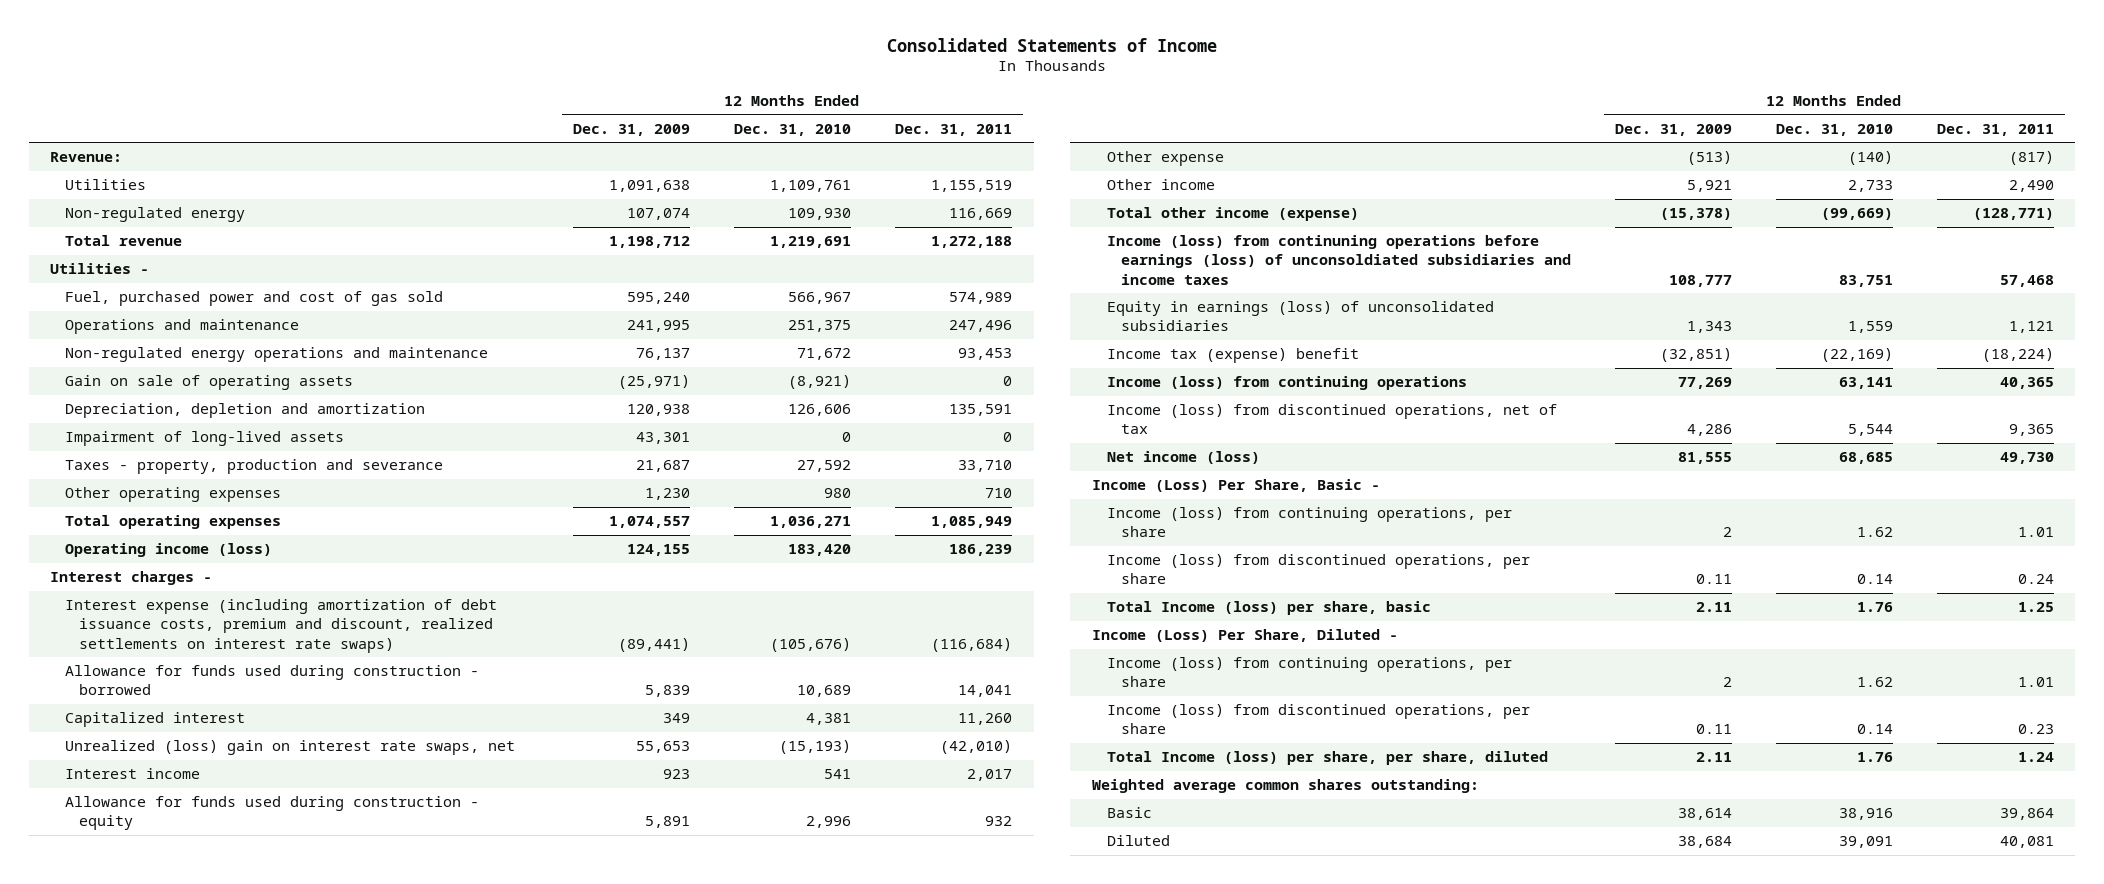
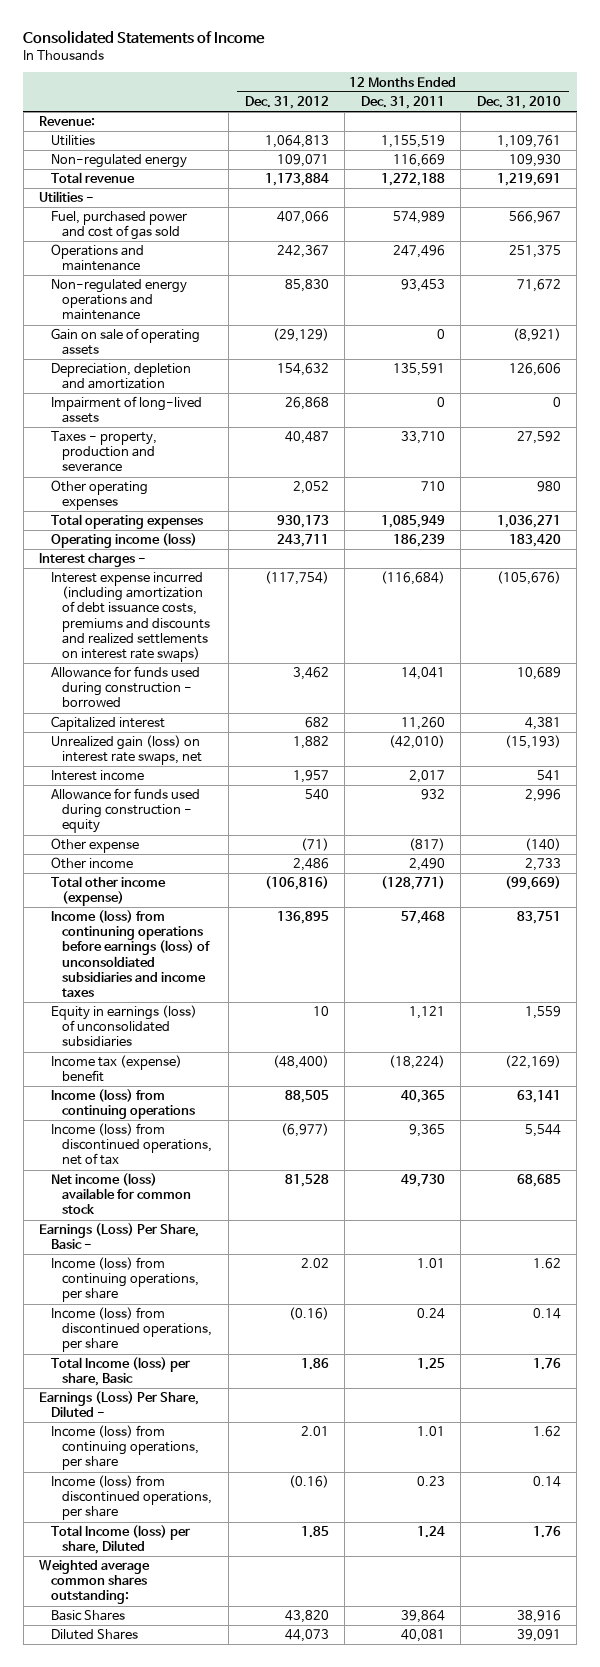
- | 12 Months Ended Dec. 31, 2009 | 12 Months Ended Dec. 31, 2010 | 12 Months Ended Dec. 31, 2011
+ | 12 Months Ended Dec. 31, 2012 | 12 Months Ended Dec. 31, 2011 | 12 Months Ended Dec. 31, 2010
- Interest expense (including amortization of debt issuance costs, premium and discount, realized settlements on interest rate swaps) | (89,441) | (105,676) | (116,684)
+ Interest expense incurred (including amortization of debt issuance costs, premiums and discounts and realized settlements on interest rate swaps) | (117,754) | (116,684) | (105,676)
- Unrealized (loss) gain on interest rate swaps, net | 55,653 | (15,193) | (42,010)
+ Unrealized gain (loss) on interest rate swaps, net | 1,882 | (42,010) | (15,193)
- Net income (loss) | 81,555 | 68,685 | 49,730
- Income (Loss) Per Share, Basic -
+ Net income (loss) available for common stock | 81,528 | 49,730 | 68,685
+ Earnings (Loss) Per Share, Basic -
- Total Income (loss) per share, basic | 2.11 | 1.76 | 1.25
- Income (Loss) Per Share, Diluted -
+ Total Income (loss) per share, Basic | 1.86 | 1.25 | 1.76
+ Earnings (Loss) Per Share, Diluted -
- Total Income (loss) per share, per share, diluted | 2.11 | 1.76 | 1.24
+ Total Income (loss) per share, Diluted | 1.85 | 1.24 | 1.76
- Basic | 38,614 | 38,916 | 39,864
- Diluted | 38,684 | 39,091 | 40,081
+ Basic Shares | 43,820 | 39,864 | 38,916
+ Diluted Shares | 44,073 | 40,081 | 39,091

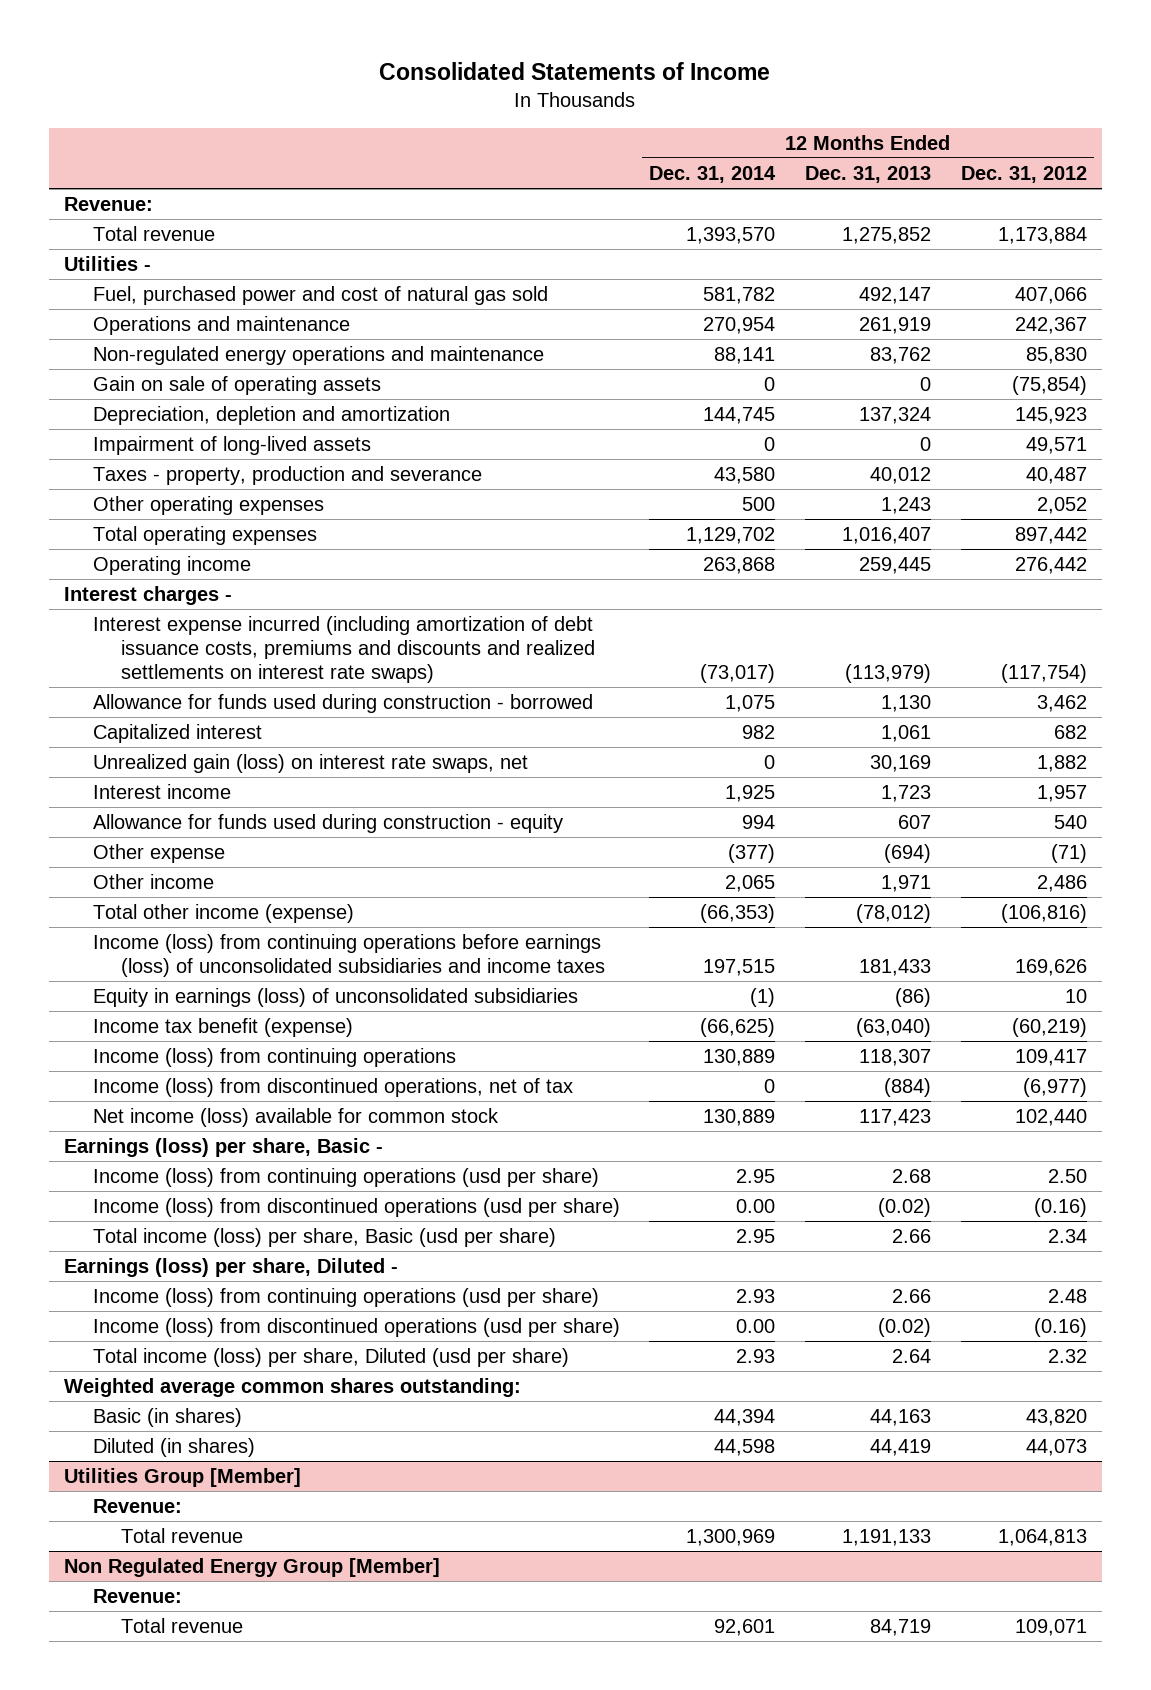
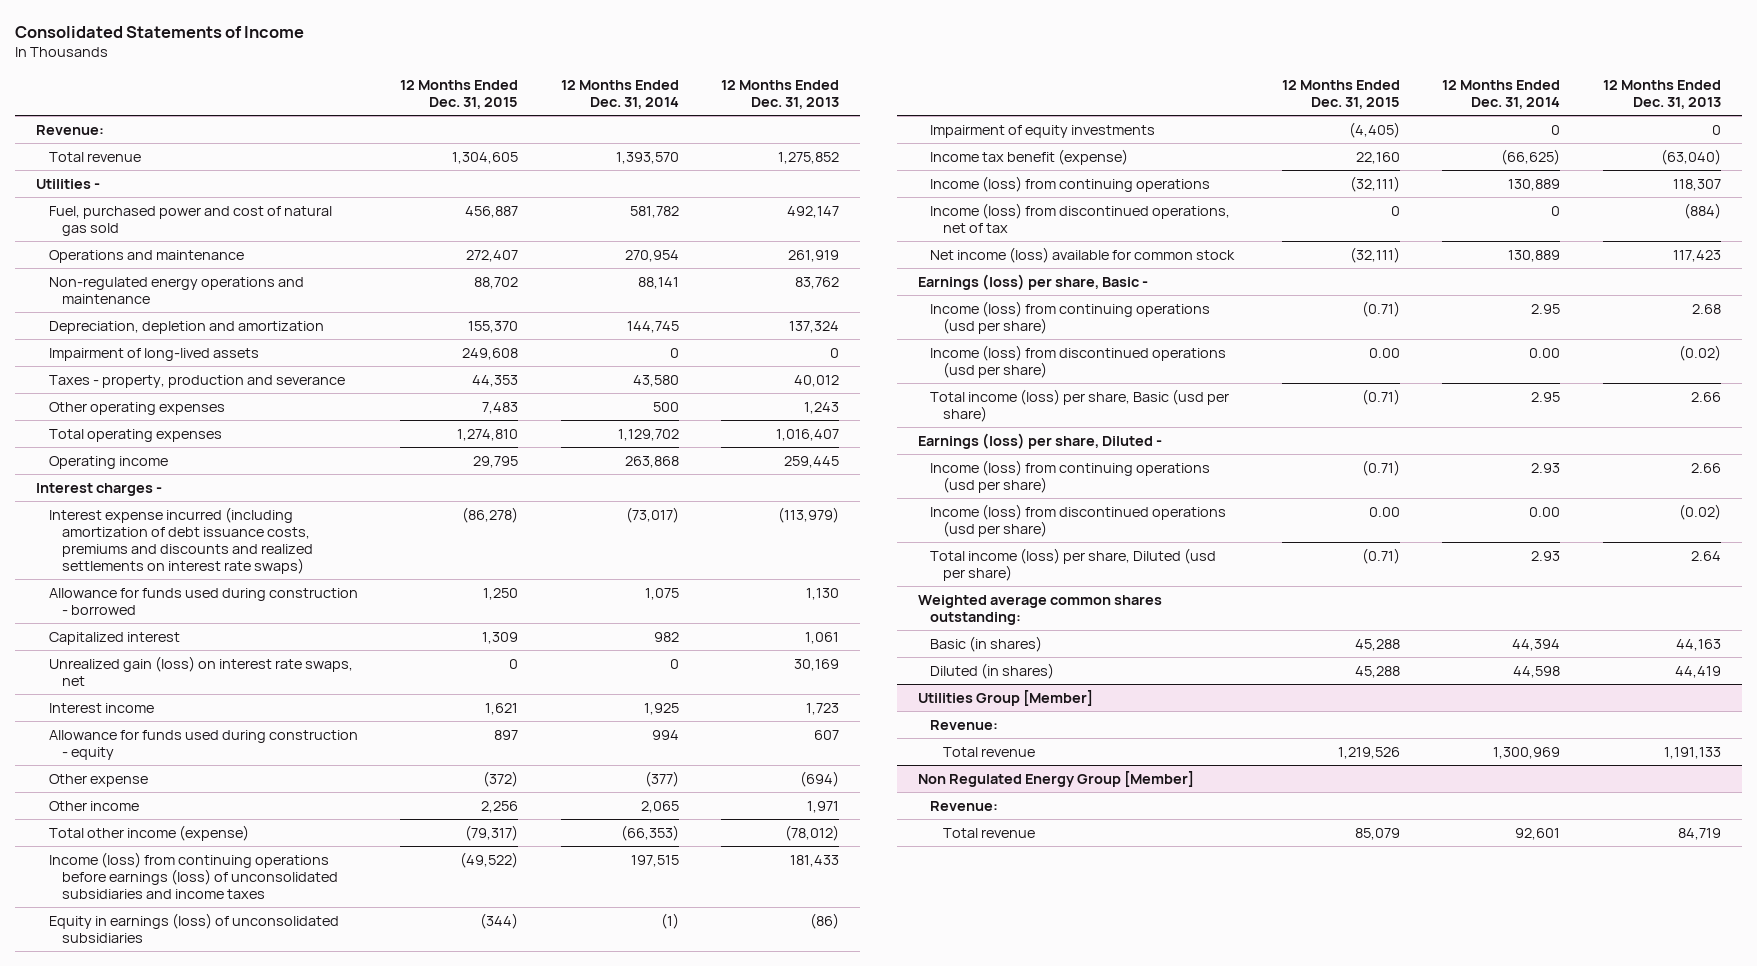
- | 12 Months Ended Dec. 31, 2014 | 12 Months Ended Dec. 31, 2013 | 12 Months Ended Dec. 31, 2012
+ | 12 Months Ended Dec. 31, 2015 | 12 Months Ended Dec. 31, 2014 | 12 Months Ended Dec. 31, 2013
- Gain on sale of operating assets | 0 | 0 | (75,854)
+ Impairment of equity investments | (4,405) | 0 | 0

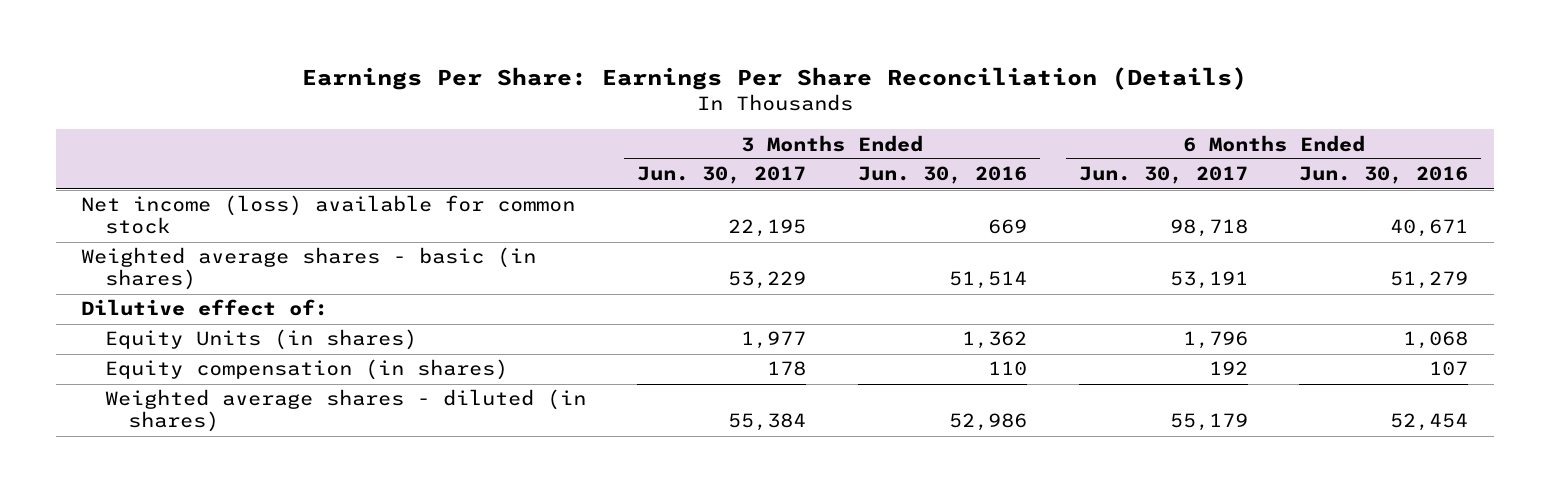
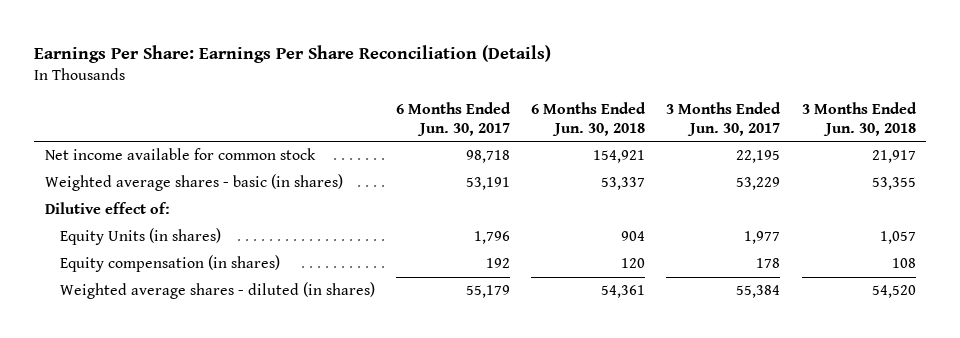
- | 3 Months Ended Jun. 30, 2017 | 3 Months Ended Jun. 30, 2016 | 6 Months Ended Jun. 30, 2017 | 6 Months Ended Jun. 30, 2016
+ | 6 Months Ended Jun. 30, 2017 | 6 Months Ended Jun. 30, 2018 | 3 Months Ended Jun. 30, 2017 | 3 Months Ended Jun. 30, 2018
- Net income (loss) available for common stock | 22,195 | 669 | 98,718 | 40,671
+ Net income available for common stock | 98,718 | 154,921 | 22,195 | 21,917

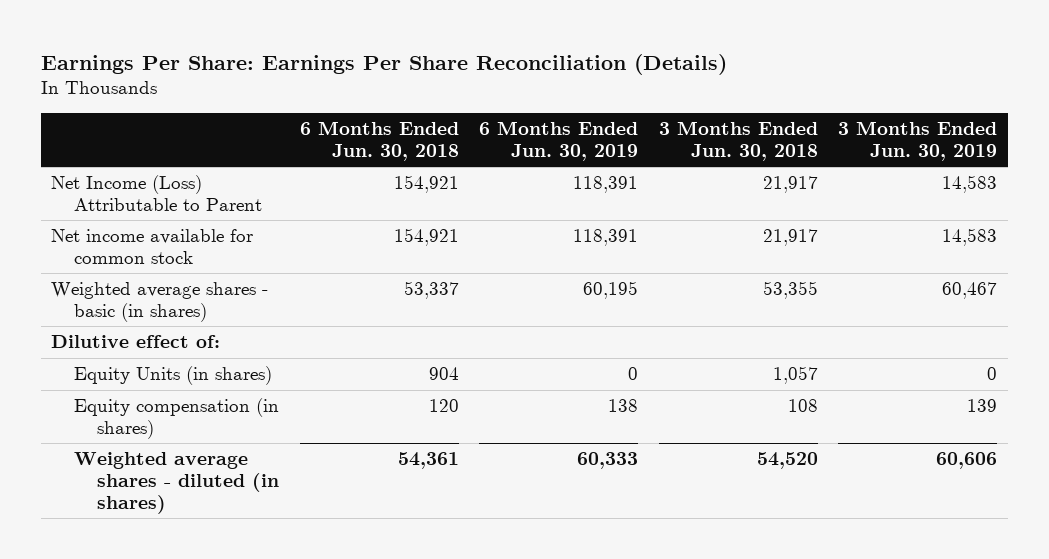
- | 6 Months Ended Jun. 30, 2017 | 6 Months Ended Jun. 30, 2018 | 3 Months Ended Jun. 30, 2017 | 3 Months Ended Jun. 30, 2018
+ | 6 Months Ended Jun. 30, 2018 | 6 Months Ended Jun. 30, 2019 | 3 Months Ended Jun. 30, 2018 | 3 Months Ended Jun. 30, 2019
+ Net Income (Loss) Attributable to Parent | 154,921 | 118,391 | 21,917 | 14,583

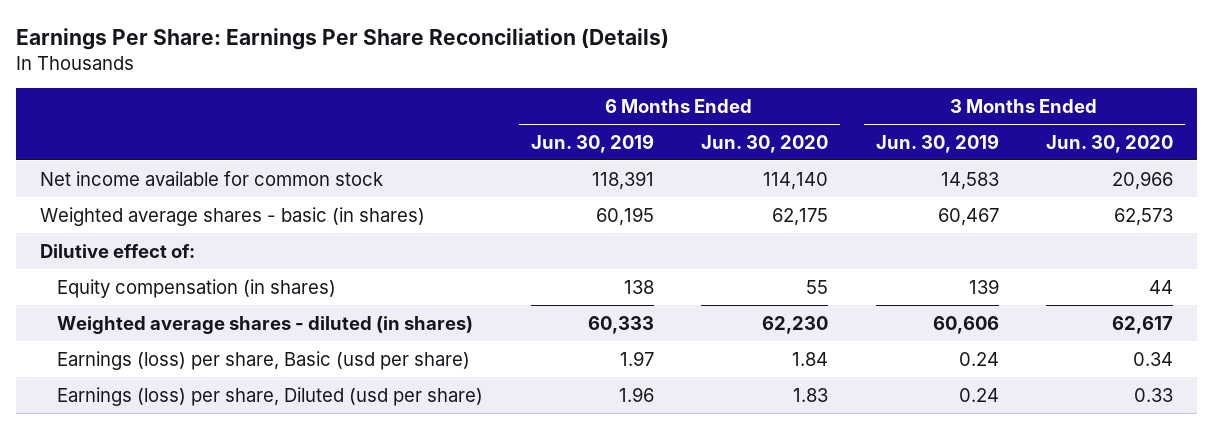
- | 6 Months Ended Jun. 30, 2018 | 6 Months Ended Jun. 30, 2019 | 3 Months Ended Jun. 30, 2018 | 3 Months Ended Jun. 30, 2019
+ | 6 Months Ended Jun. 30, 2019 | 6 Months Ended Jun. 30, 2020 | 3 Months Ended Jun. 30, 2019 | 3 Months Ended Jun. 30, 2020
- Net Income (Loss) Attributable to Parent | 154,921 | 118,391 | 21,917 | 14,583
- Equity Units (in shares) | 904 | 0 | 1,057 | 0
+ Earnings (loss) per share, Basic (usd per share) | 1.97 | 1.84 | 0.24 | 0.34
+ Earnings (loss) per share, Diluted (usd per share) | 1.96 | 1.83 | 0.24 | 0.33

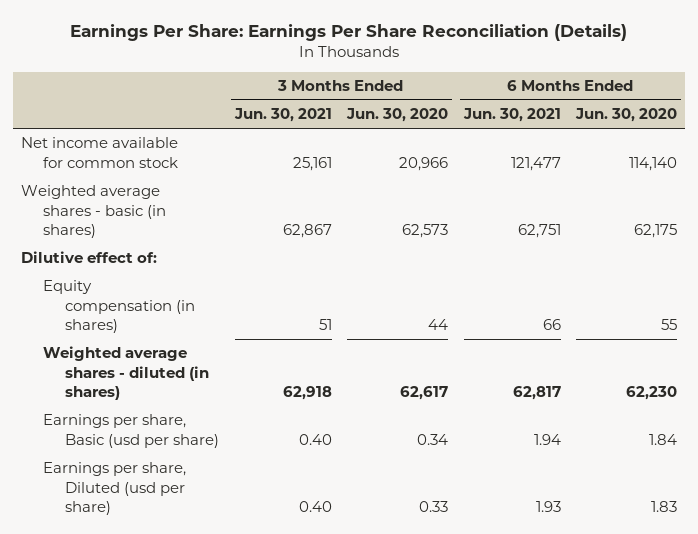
- | 6 Months Ended Jun. 30, 2019 | 6 Months Ended Jun. 30, 2020 | 3 Months Ended Jun. 30, 2019 | 3 Months Ended Jun. 30, 2020
+ | 3 Months Ended Jun. 30, 2021 | 3 Months Ended Jun. 30, 2020 | 6 Months Ended Jun. 30, 2021 | 6 Months Ended Jun. 30, 2020
- Earnings (loss) per share, Basic (usd per share) | 1.97 | 1.84 | 0.24 | 0.34
- Earnings (loss) per share, Diluted (usd per share) | 1.96 | 1.83 | 0.24 | 0.33
+ Earnings per share, Basic (usd per share) | 0.40 | 0.34 | 1.94 | 1.84
+ Earnings per share, Diluted (usd per share) | 0.40 | 0.33 | 1.93 | 1.83

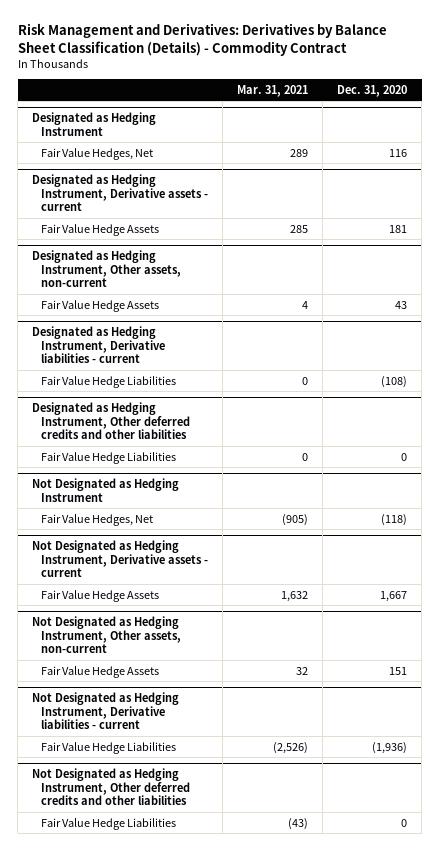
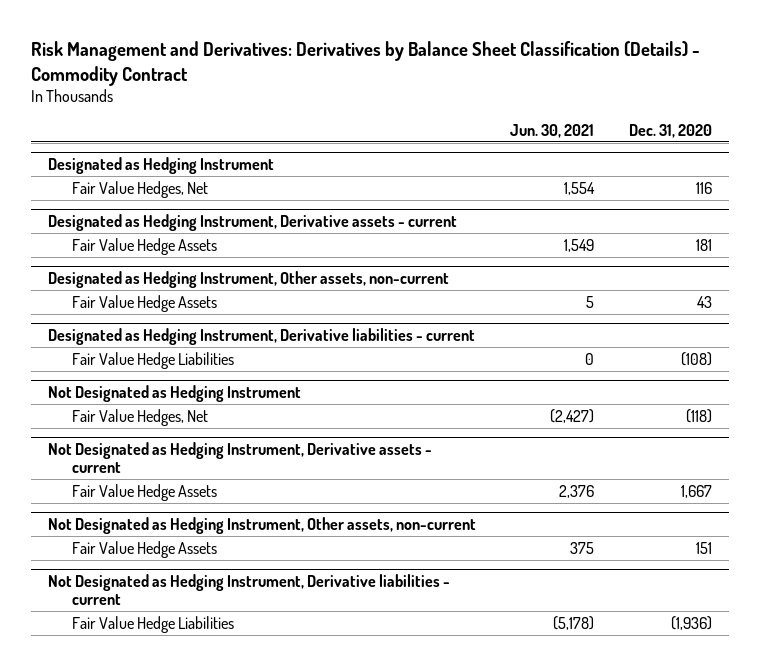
- | Mar. 31, 2021 | Dec. 31, 2020
+ | Jun. 30, 2021 | Dec. 31, 2020
- Designated as Hedging Instrument, Other deferred credits and other liabilities
- Fair Value Hedge Liabilities | 0 | 0
- Not Designated as Hedging Instrument, Other deferred credits and other liabilities
- Fair Value Hedge Liabilities | (43) | 0

